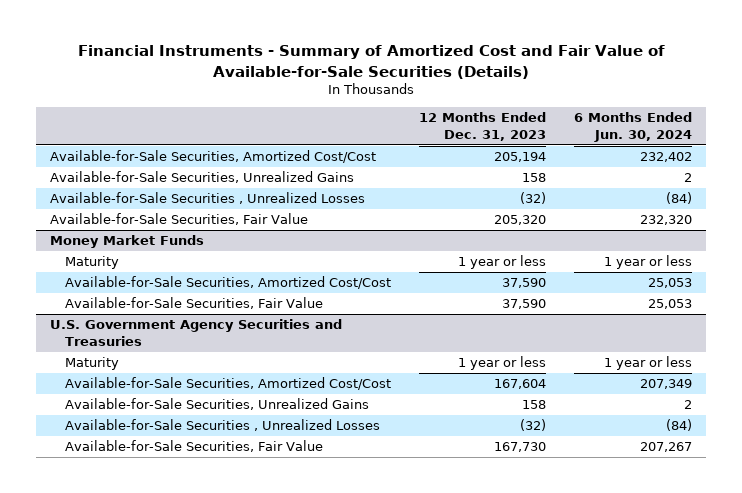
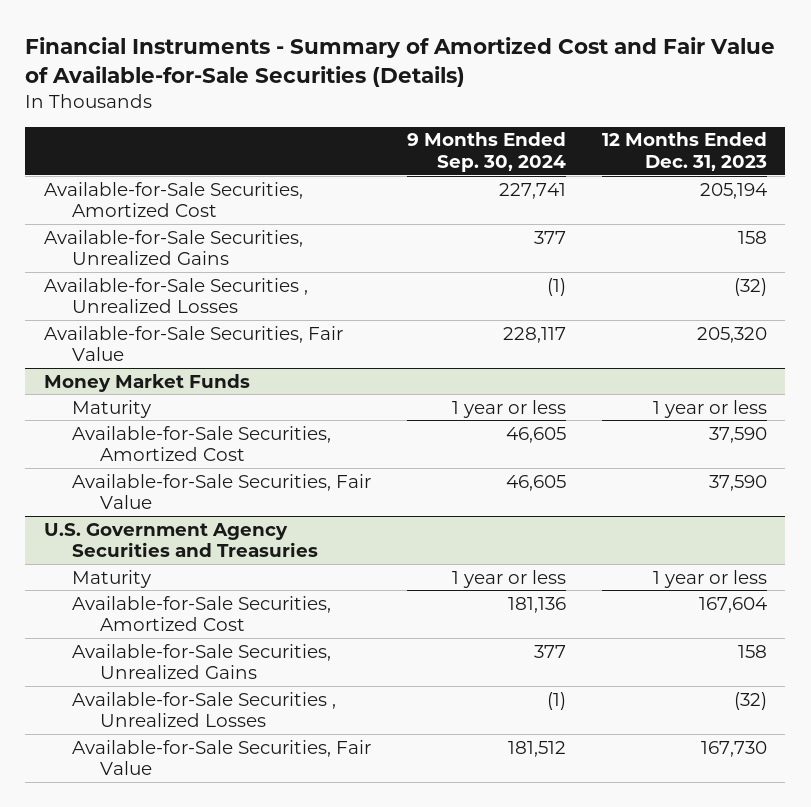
- | 12 Months Ended Dec. 31, 2023 | 6 Months Ended Jun. 30, 2024
+ | 9 Months Ended Sep. 30, 2024 | 12 Months Ended Dec. 31, 2023
- Available-for-Sale Securities, Amortized Cost/Cost | 205,194 | 232,402
+ Available-for-Sale Securities, Amortized Cost | 227,741 | 205,194
@ Money Market Funds
- Available-for-Sale Securities, Amortized Cost/Cost | 37,590 | 25,053
+ Available-for-Sale Securities, Amortized Cost | 46,605 | 37,590
@ U.S. Government Agency Securities and Treasuries
- Available-for-Sale Securities, Amortized Cost/Cost | 167,604 | 207,349
+ Available-for-Sale Securities, Amortized Cost | 181,136 | 167,604

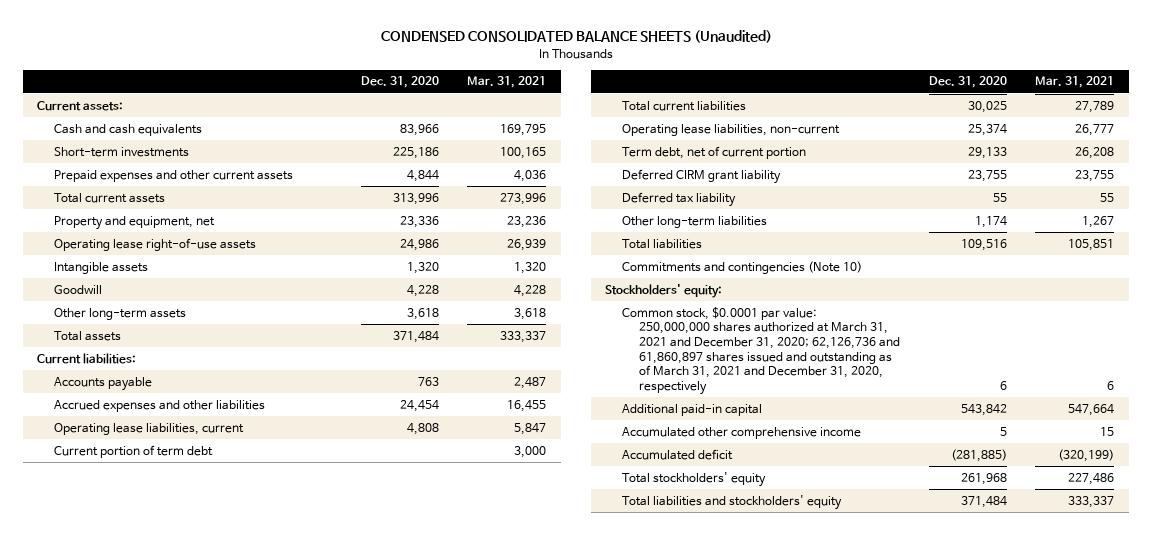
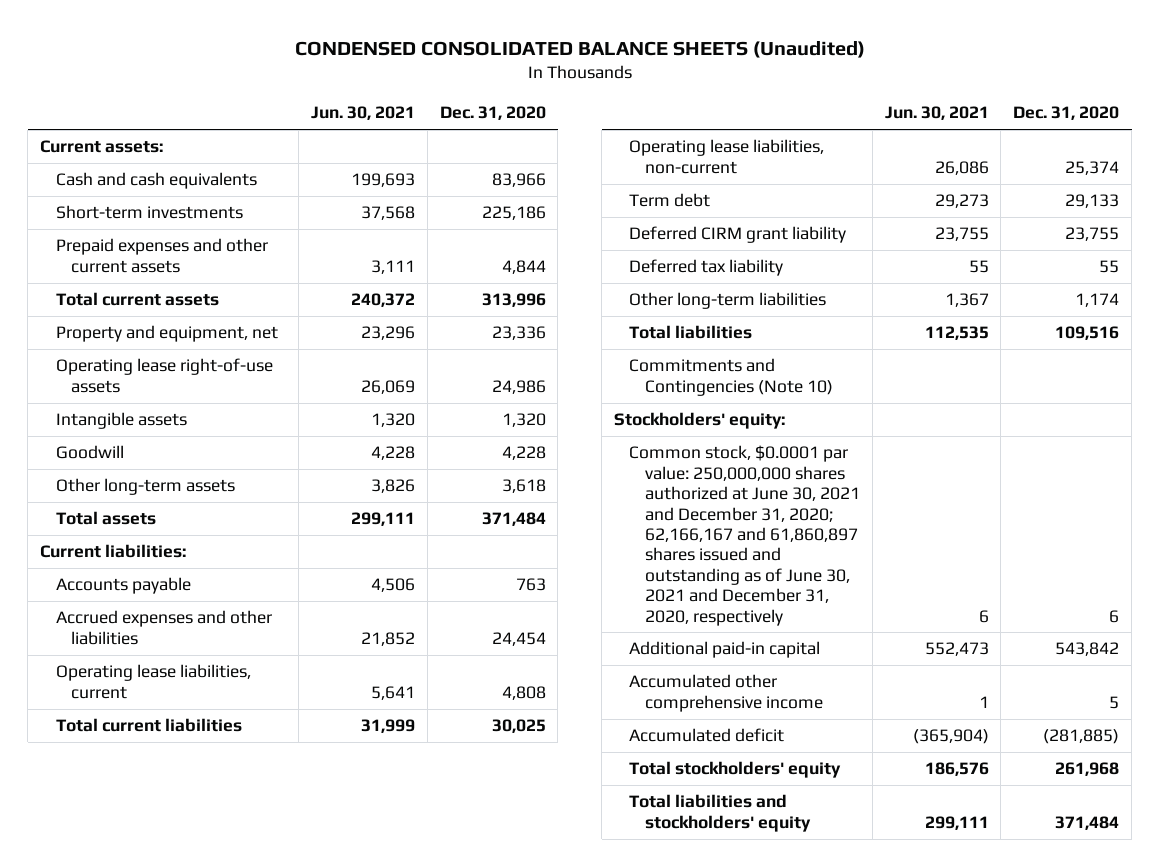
- | Dec. 31, 2020 | Mar. 31, 2021
+ | Jun. 30, 2021 | Dec. 31, 2020
- Current portion of term debt | | 3,000
- Term debt, net of current portion | 29,133 | 26,208
+ Term debt | 29,273 | 29,133
- Commitments and contingencies (Note 10)
+ Commitments and Contingencies (Note 10)
- Common stock, $0.0001 par value: 250,000,000 shares authorized at March 31, 2021 and December 31, 2020; 62,126,736 and 61,860,897 shares issued and outstanding as of March 31, 2021 and December 31, 2020, respectively | 6 | 6
+ Common stock, $0.0001 par value: 250,000,000 shares authorized at June 30, 2021 and December 31, 2020; 62,166,167 and 61,860,897 shares issued and outstanding as of June 30, 2021 and December 31, 2020, respectively | 6 | 6

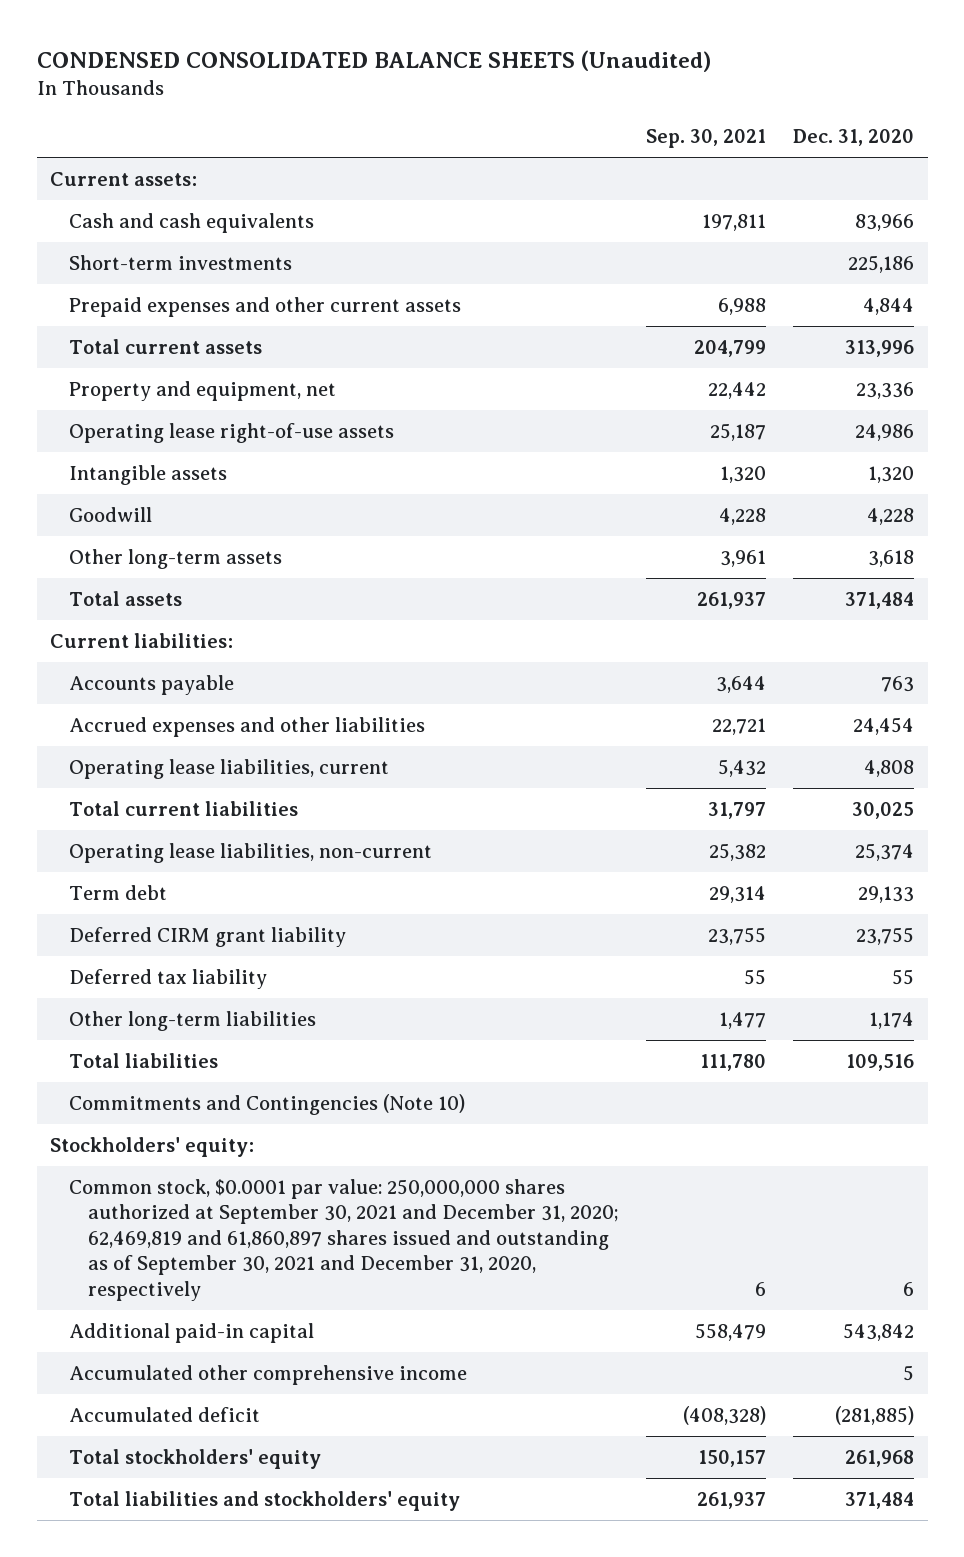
- | Jun. 30, 2021 | Dec. 31, 2020
+ | Sep. 30, 2021 | Dec. 31, 2020
- Common stock, $0.0001 par value: 250,000,000 shares authorized at June 30, 2021 and December 31, 2020; 62,166,167 and 61,860,897 shares issued and outstanding as of June 30, 2021 and December 31, 2020, respectively | 6 | 6
+ Common stock, $0.0001 par value: 250,000,000 shares authorized at September 30, 2021 and December 31, 2020; 62,469,819 and 61,860,897 shares issued and outstanding as of September 30, 2021 and December 31, 2020, respectively | 6 | 6

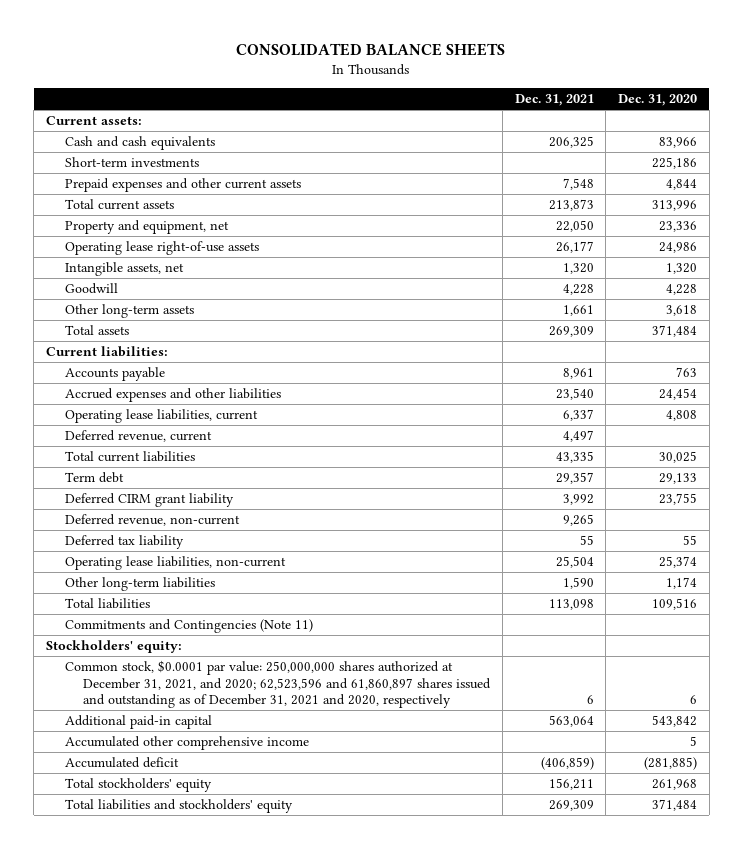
- CONDENSED CONSOLIDATED BALANCE SHEETS (Unaudited)
+ CONSOLIDATED BALANCE SHEETS
- | Sep. 30, 2021 | Dec. 31, 2020
+ | Dec. 31, 2021 | Dec. 31, 2020
- Intangible assets | 1,320 | 1,320
+ Intangible assets, net | 1,320 | 1,320
+ Deferred revenue, current | 4,497 |
+ Deferred revenue, non-current | 9,265 |
moved down: Operating lease liabilities, non-current | 25,504 | 25,374
- Commitments and Contingencies (Note 10)
+ Commitments and Contingencies (Note 11)
- Common stock, $0.0001 par value: 250,000,000 shares authorized at September 30, 2021 and December 31, 2020; 62,469,819 and 61,860,897 shares issued and outstanding as of September 30, 2021 and December 31, 2020, respectively | 6 | 6
+ Common stock, $0.0001 par value: 250,000,000 shares authorized at December 31, 2021, and 2020; 62,523,596 and 61,860,897 shares issued and outstanding as of December 31, 2021 and 2020, respectively | 6 | 6

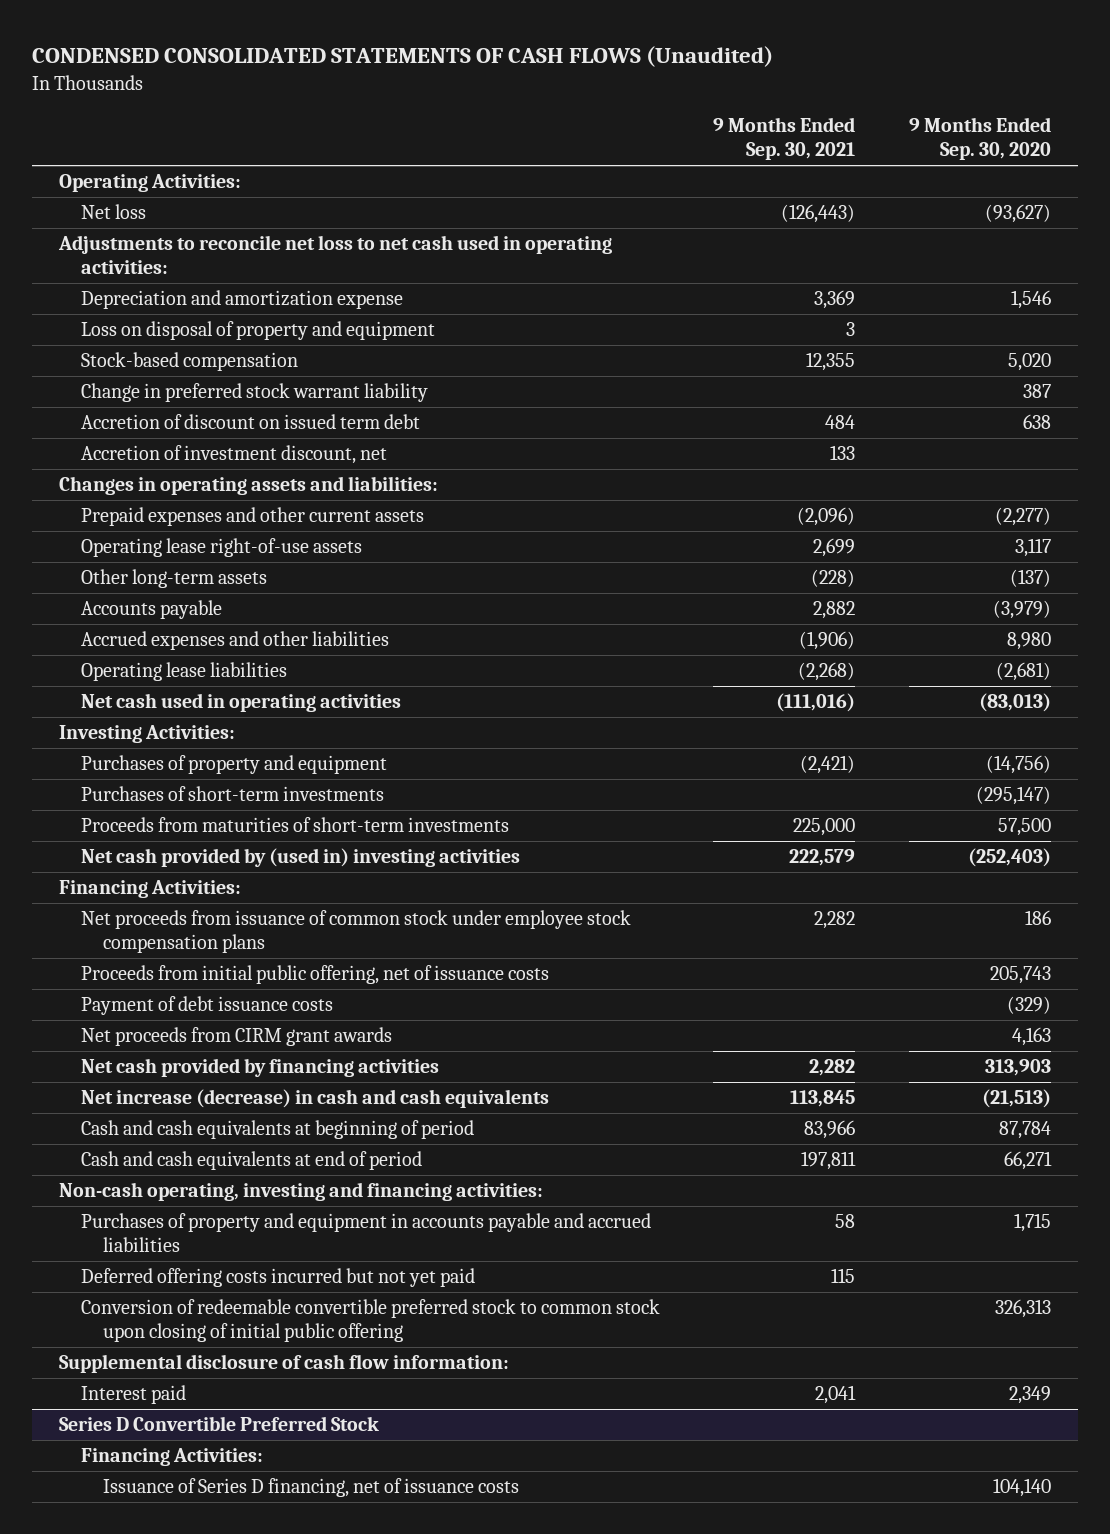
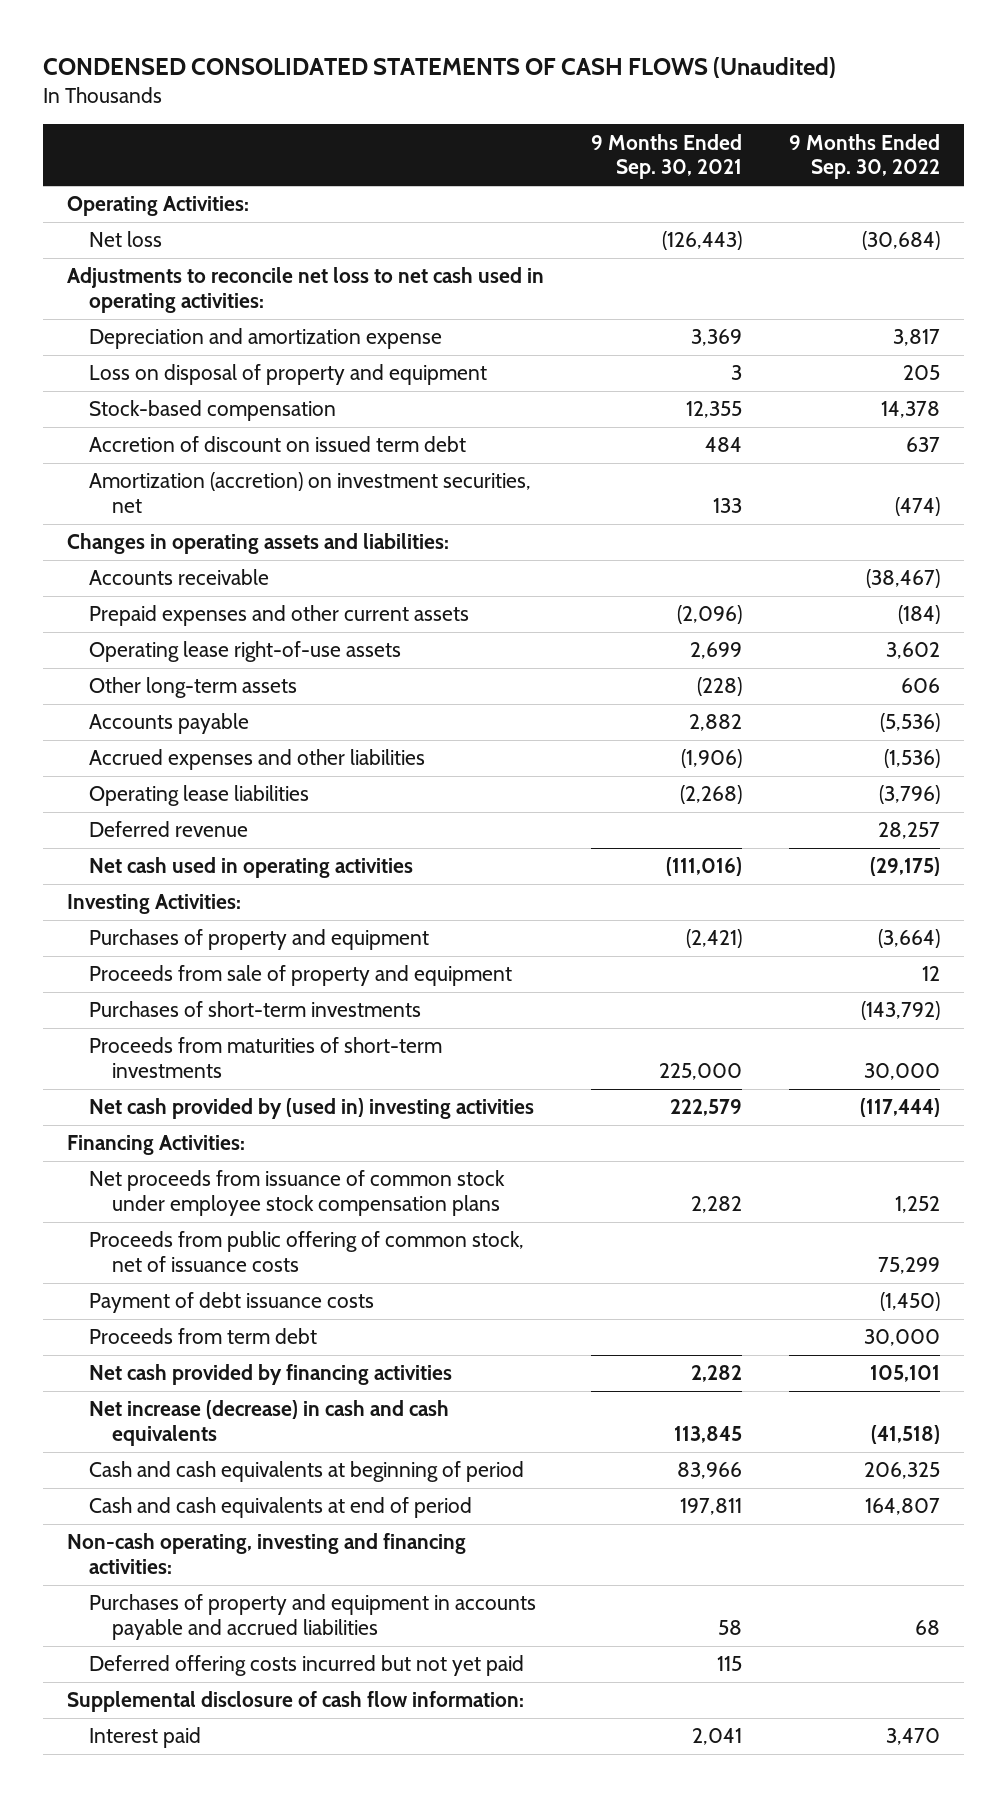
- | 9 Months Ended Sep. 30, 2021 | 9 Months Ended Sep. 30, 2020
+ | 9 Months Ended Sep. 30, 2021 | 9 Months Ended Sep. 30, 2022
- Change in preferred stock warrant liability | | 387
- Accretion of investment discount, net | 133 |
+ Amortization (accretion) on investment securities, net | 133 | (474)
+ Accounts receivable | | (38,467)
+ Deferred revenue | | 28,257
+ Proceeds from sale of property and equipment | | 12
- Proceeds from initial public offering, net of issuance costs | | 205,743
+ Proceeds from public offering of common stock, net of issuance costs | | 75,299
- Net proceeds from CIRM grant awards | | 4,163
+ Proceeds from term debt | | 30,000
- Conversion of redeemable convertible preferred stock to common stock upon closing of initial public offering | | 326,313
- Series D Convertible Preferred Stock
- Financing Activities:
- Issuance of Series D financing, net of issuance costs | | 104,140

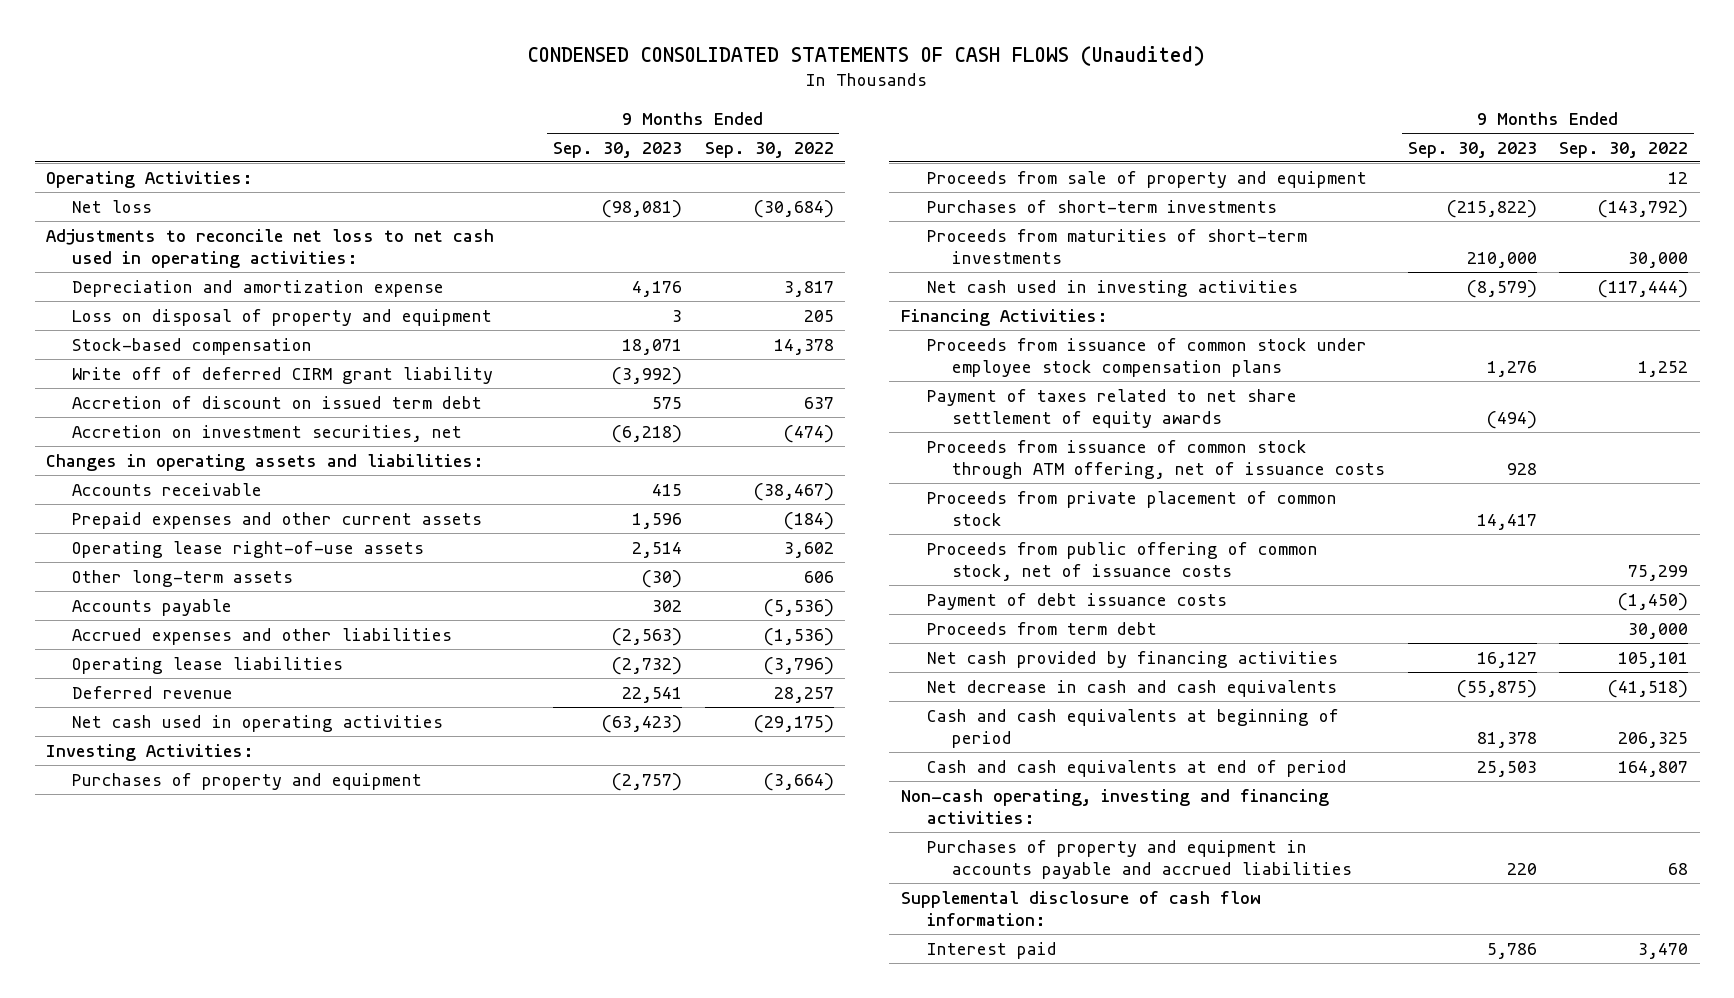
- | 9 Months Ended Sep. 30, 2021 | 9 Months Ended Sep. 30, 2022
+ | 9 Months Ended Sep. 30, 2023 | 9 Months Ended Sep. 30, 2022
+ Write off of deferred CIRM grant liability | (3,992) |
- Amortization (accretion) on investment securities, net | 133 | (474)
+ Accretion on investment securities, net | (6,218) | (474)
- Net cash provided by (used in) investing activities | 222,579 | (117,444)
+ Net cash used in investing activities | (8,579) | (117,444)
- Net proceeds from issuance of common stock under employee stock compensation plans | 2,282 | 1,252
+ Proceeds from issuance of common stock under employee stock compensation plans | 1,276 | 1,252
+ Payment of taxes related to net share settlement of equity awards | (494) |
+ Proceeds from issuance of common stock through ATM offering, net of issuance costs | 928 |
+ Proceeds from private placement of common stock | 14,417 |
- Net increase (decrease) in cash and cash equivalents | 113,845 | (41,518)
+ Net decrease in cash and cash equivalents | (55,875) | (41,518)
- Deferred offering costs incurred but not yet paid | 115 |

